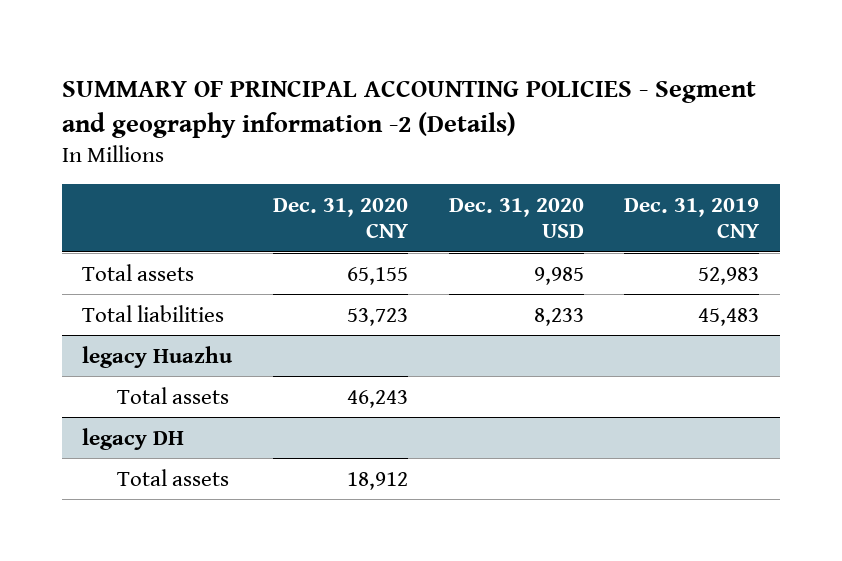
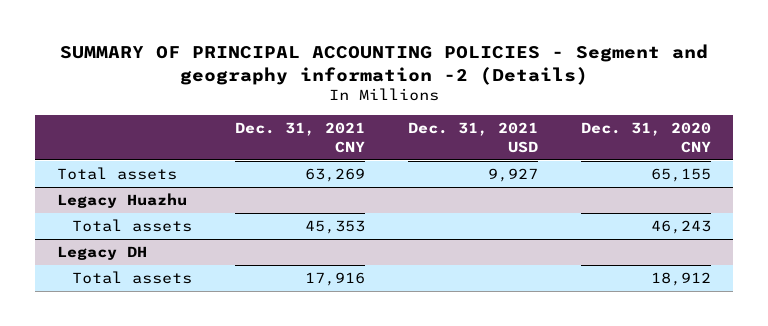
- | Dec. 31, 2020 CNY | Dec. 31, 2020 USD | Dec. 31, 2019 CNY
+ | Dec. 31, 2021 CNY | Dec. 31, 2021 USD | Dec. 31, 2020 CNY
- Total liabilities | 53,723 | 8,233 | 45,483
- legacy Huazhu
+ Legacy Huazhu
- legacy DH
+ Legacy DH

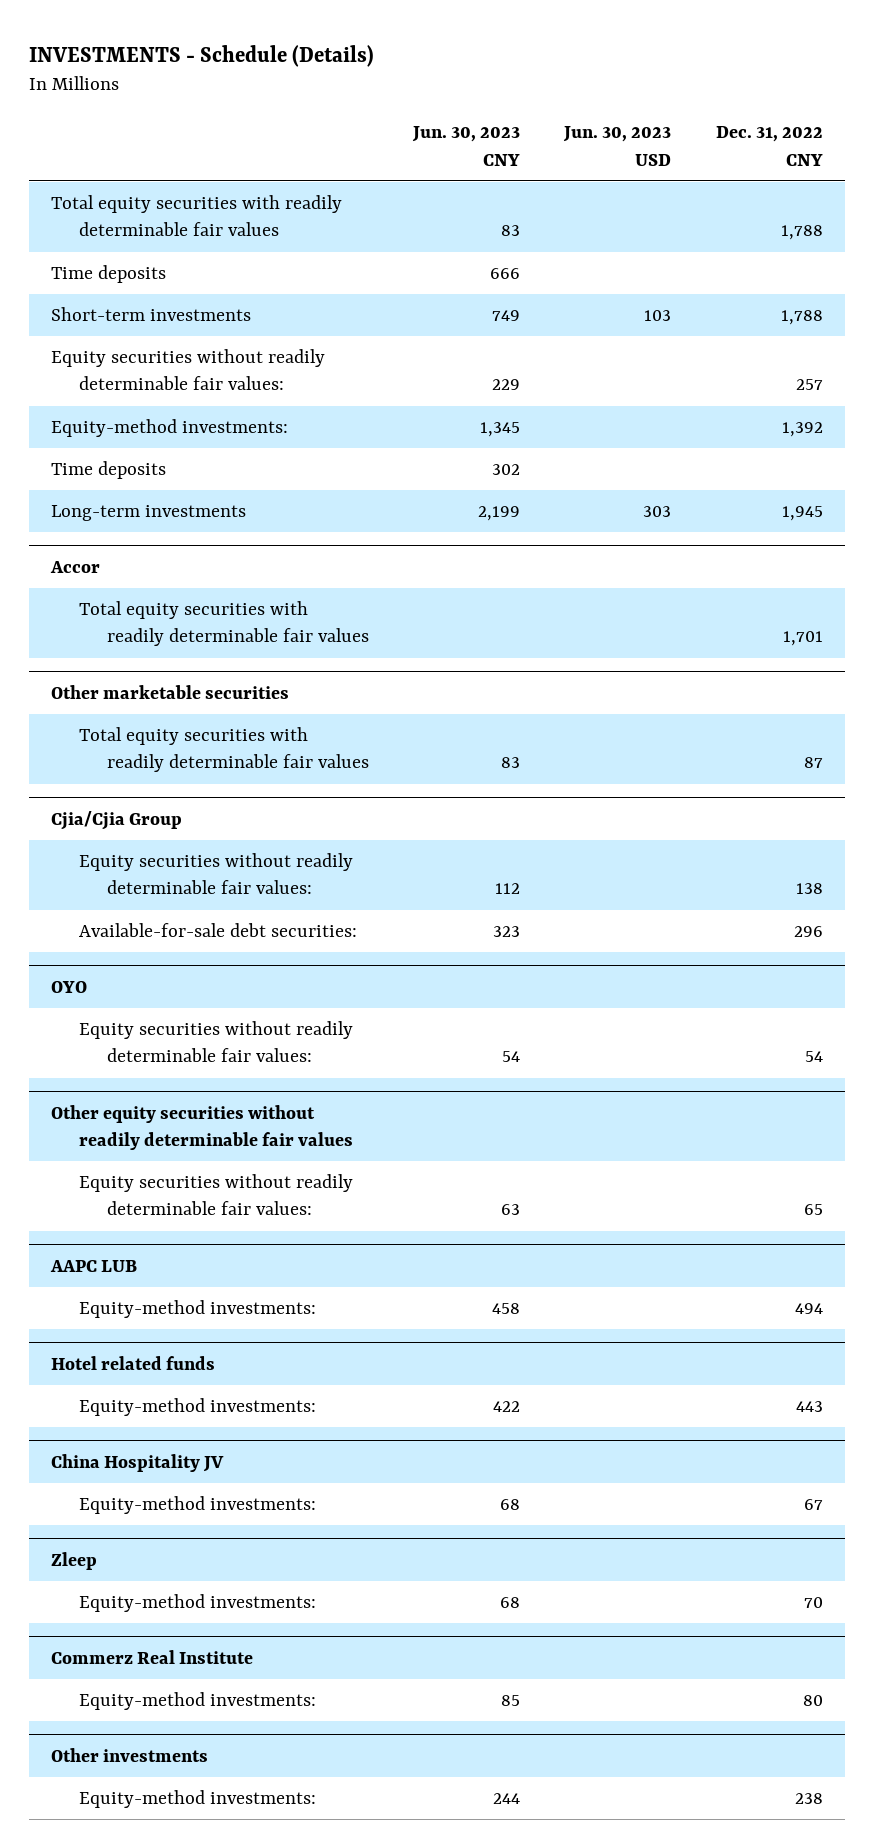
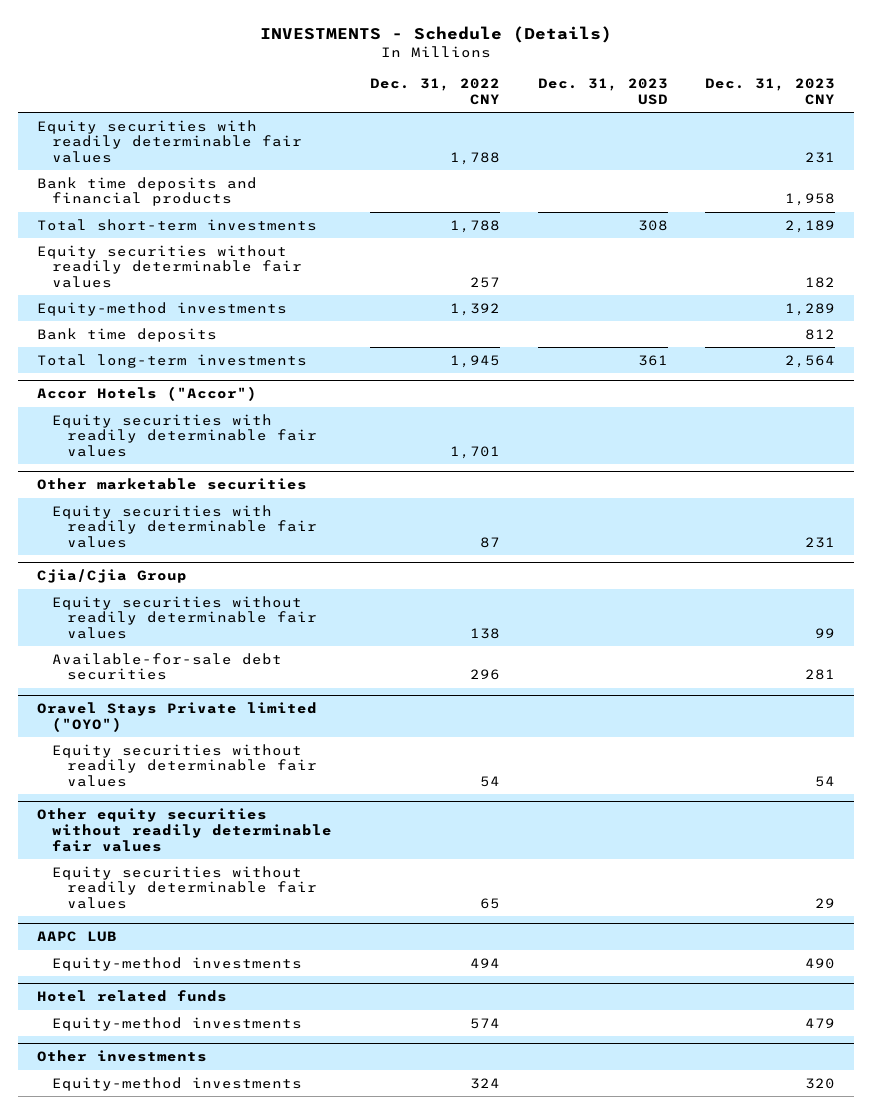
- | Jun. 30, 2023 CNY | Jun. 30, 2023 USD | Dec. 31, 2022 CNY
+ | Dec. 31, 2022 CNY | Dec. 31, 2023 USD | Dec. 31, 2023 CNY
- Total equity securities with readily determinable fair values | 83 | | 1,788
- Time deposits | 666 | |
- Short-term investments | 749 | 103 | 1,788
- Equity securities without readily determinable fair values: | 229 | | 257
- Equity-method investments: | 1,345 | | 1,392
- Time deposits | 302 | |
- Long-term investments | 2,199 | 303 | 1,945
- Accor
- Total equity securities with readily determinable fair values | | | 1,701
+ Equity securities with readily determinable fair values | 1,788 | | 231
+ Bank time deposits and financial products | | | 1,958
+ Total short-term investments | 1,788 | 308 | 2,189
+ Equity securities without readily determinable fair values | 257 | | 182
+ Equity-method investments | 1,392 | | 1,289
+ Bank time deposits | | | 812
+ Total long-term investments | 1,945 | 361 | 2,564
+ Accor Hotels ("Accor")
+ Equity securities with readily determinable fair values | 1,701 | |
@ Other marketable securities
- Total equity securities with readily determinable fair values | 83 | | 87
+ Equity securities with readily determinable fair values | 87 | | 231
@ Cjia/Cjia Group
- Equity securities without readily determinable fair values: | 112 | | 138
- Available-for-sale debt securities: | 323 | | 296
- OYO
- Equity securities without readily determinable fair values: | 54 | | 54
@ Cjia/Cjia Group
+ Equity securities without readily determinable fair values | 138 | | 99
+ Available-for-sale debt securities | 296 | | 281
+ Oravel Stays Private limited ("OYO")
+ Equity securities without readily determinable fair values | 54 | | 54
@ Other equity securities without readily determinable fair values
- Equity securities without readily determinable fair values: | 63 | | 65
+ Equity securities without readily determinable fair values | 65 | | 29
@ AAPC LUB
- Equity-method investments: | 458 | | 494
+ Equity-method investments | 494 | | 490
@ Hotel related funds
- Equity-method investments: | 422 | | 443
- China Hospitality JV
- Equity-method investments: | 68 | | 67
- Zleep
- Equity-method investments: | 68 | | 70
- Commerz Real Institute
- Equity-method investments: | 85 | | 80
@ Hotel related funds
+ Equity-method investments | 574 | | 479
@ Other investments
- Equity-method investments: | 244 | | 238
+ Equity-method investments | 324 | | 320

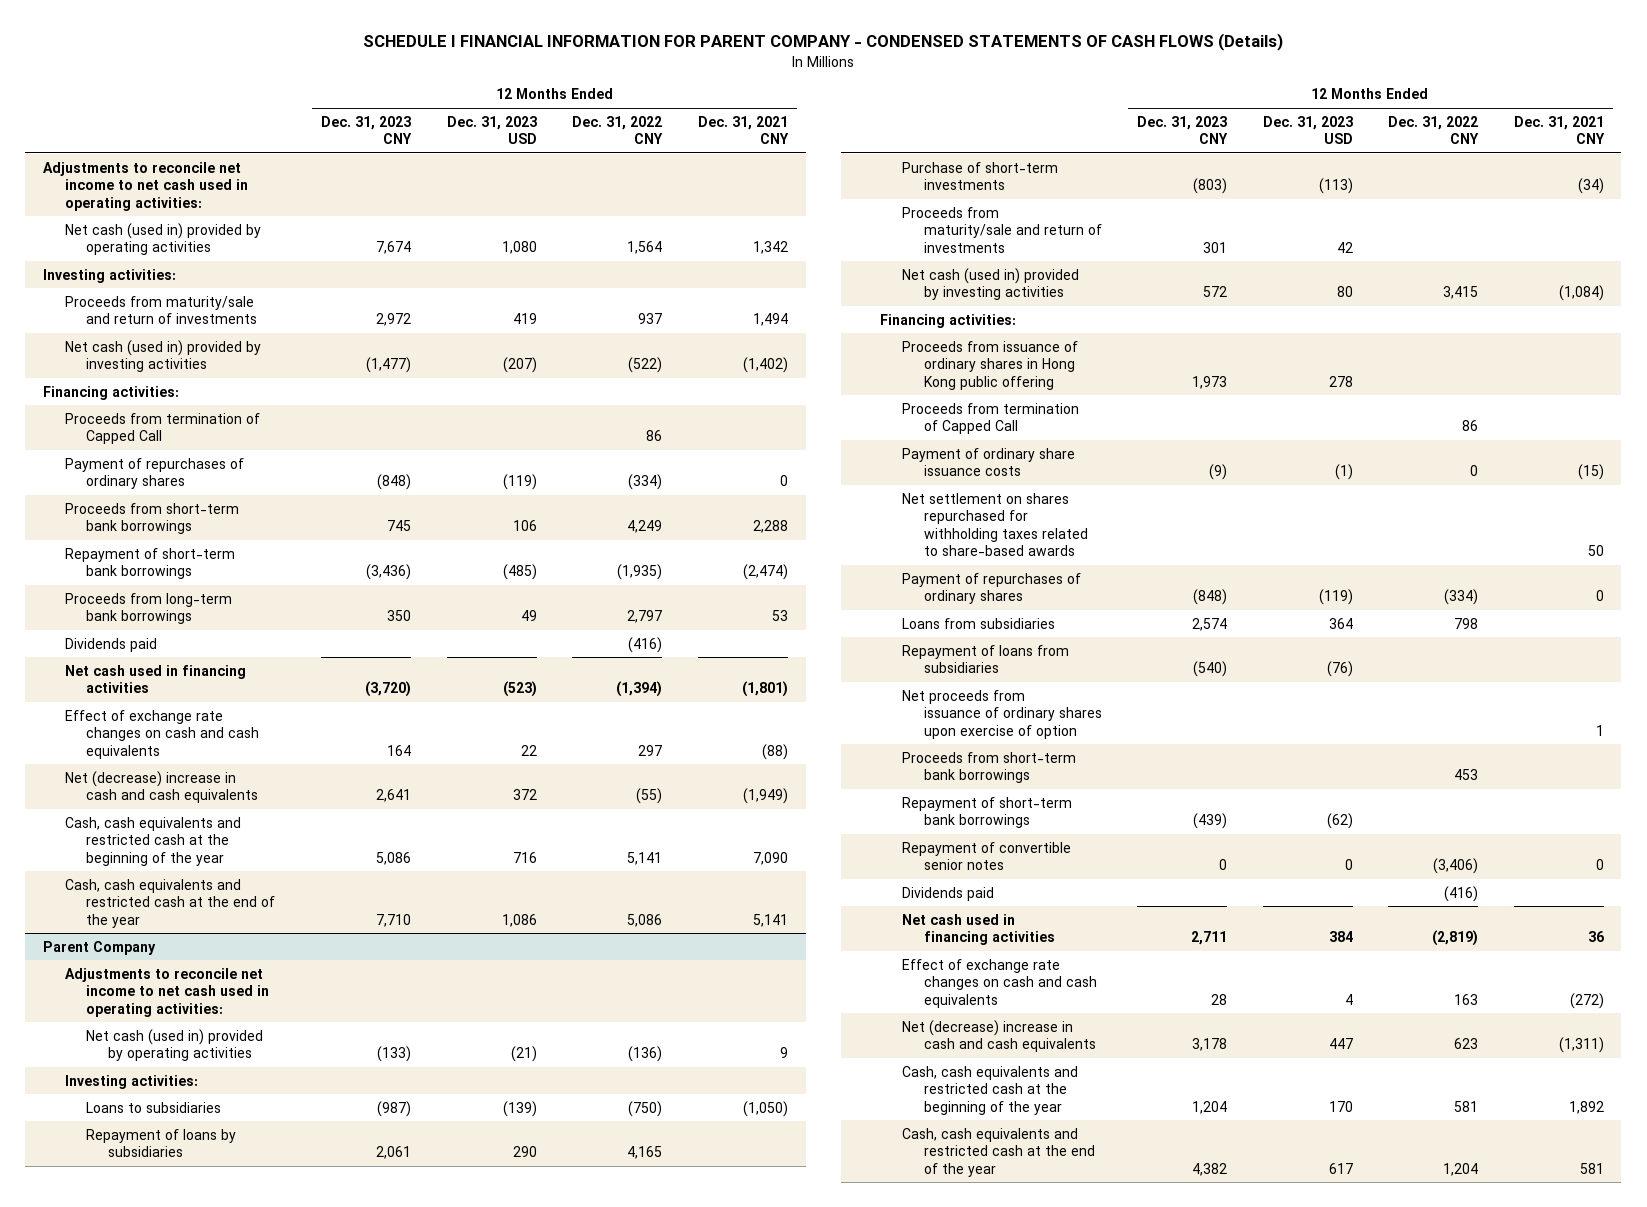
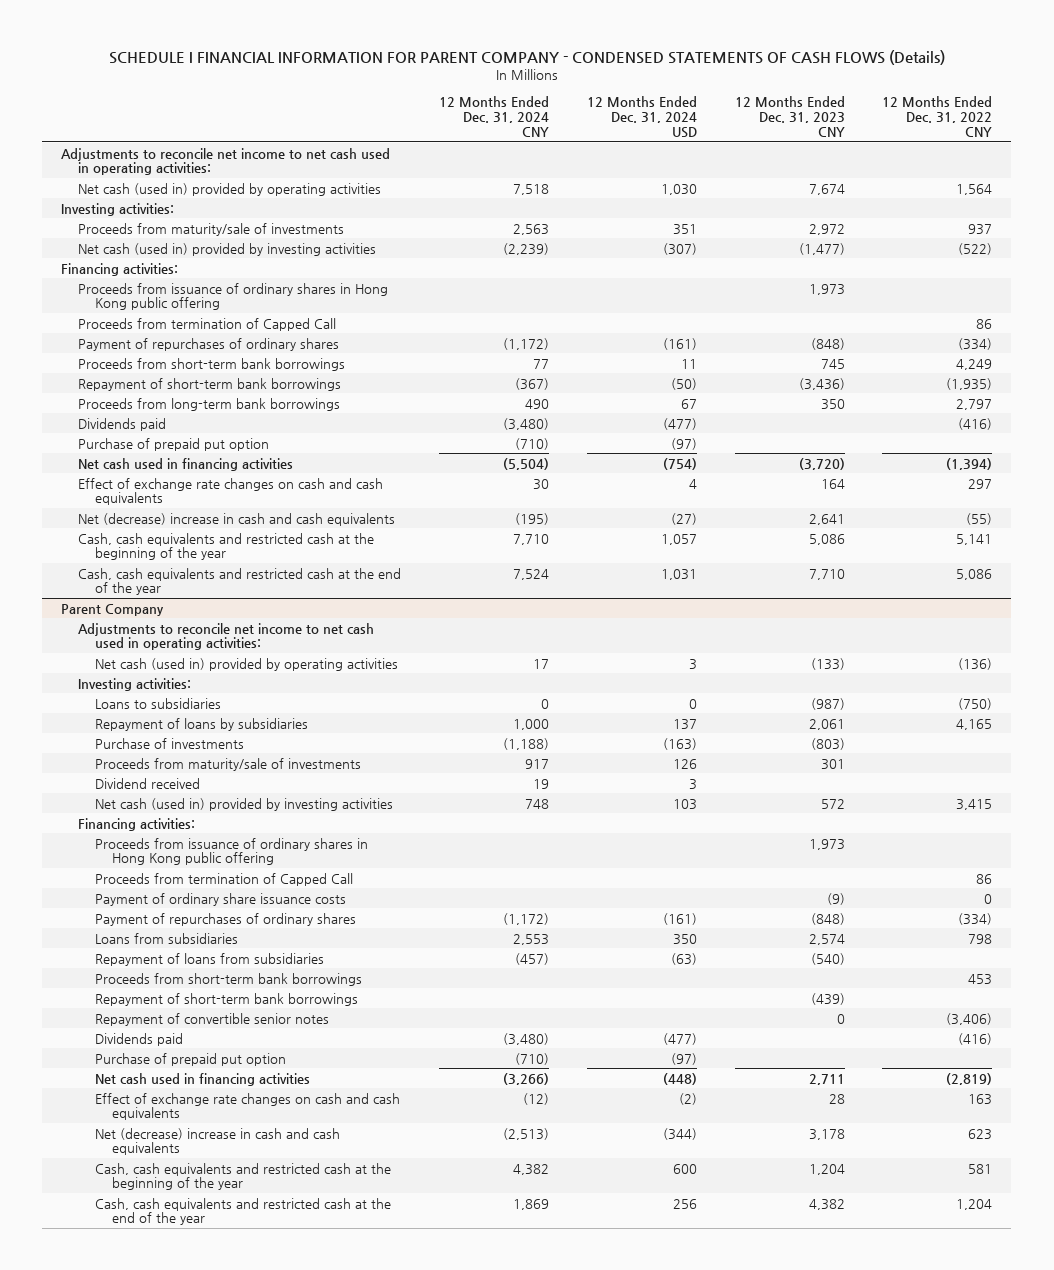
- | 12 Months Ended Dec. 31, 2023 CNY | 12 Months Ended Dec. 31, 2023 USD | 12 Months Ended Dec. 31, 2022 CNY | 12 Months Ended Dec. 31, 2021 CNY
+ | 12 Months Ended Dec. 31, 2024 CNY | 12 Months Ended Dec. 31, 2024 USD | 12 Months Ended Dec. 31, 2023 CNY | 12 Months Ended Dec. 31, 2022 CNY
- Proceeds from maturity/sale and return of investments | 2,972 | 419 | 937 | 1,494
+ Proceeds from maturity/sale of investments | 2,563 | 351 | 2,972 | 937
+ Proceeds from issuance of ordinary shares in Hong Kong public offering | | | 1,973 |
+ Purchase of prepaid put option | (710) | (97) | |
@ Parent Company
- Purchase of short-term investments | (803) | (113) | | (34)
- Proceeds from maturity/sale and return of investments | 301 | 42 | |
+ Purchase of investments | (1,188) | (163) | (803) |
+ Proceeds from maturity/sale of investments | 917 | 126 | 301 |
+ Dividend received | 19 | 3 | |
- Net settlement on shares repurchased for withholding taxes related to share-based awards | | | | 50
- Net proceeds from issuance of ordinary shares upon exercise of option | | | | 1
+ Purchase of prepaid put option | (710) | (97) | |

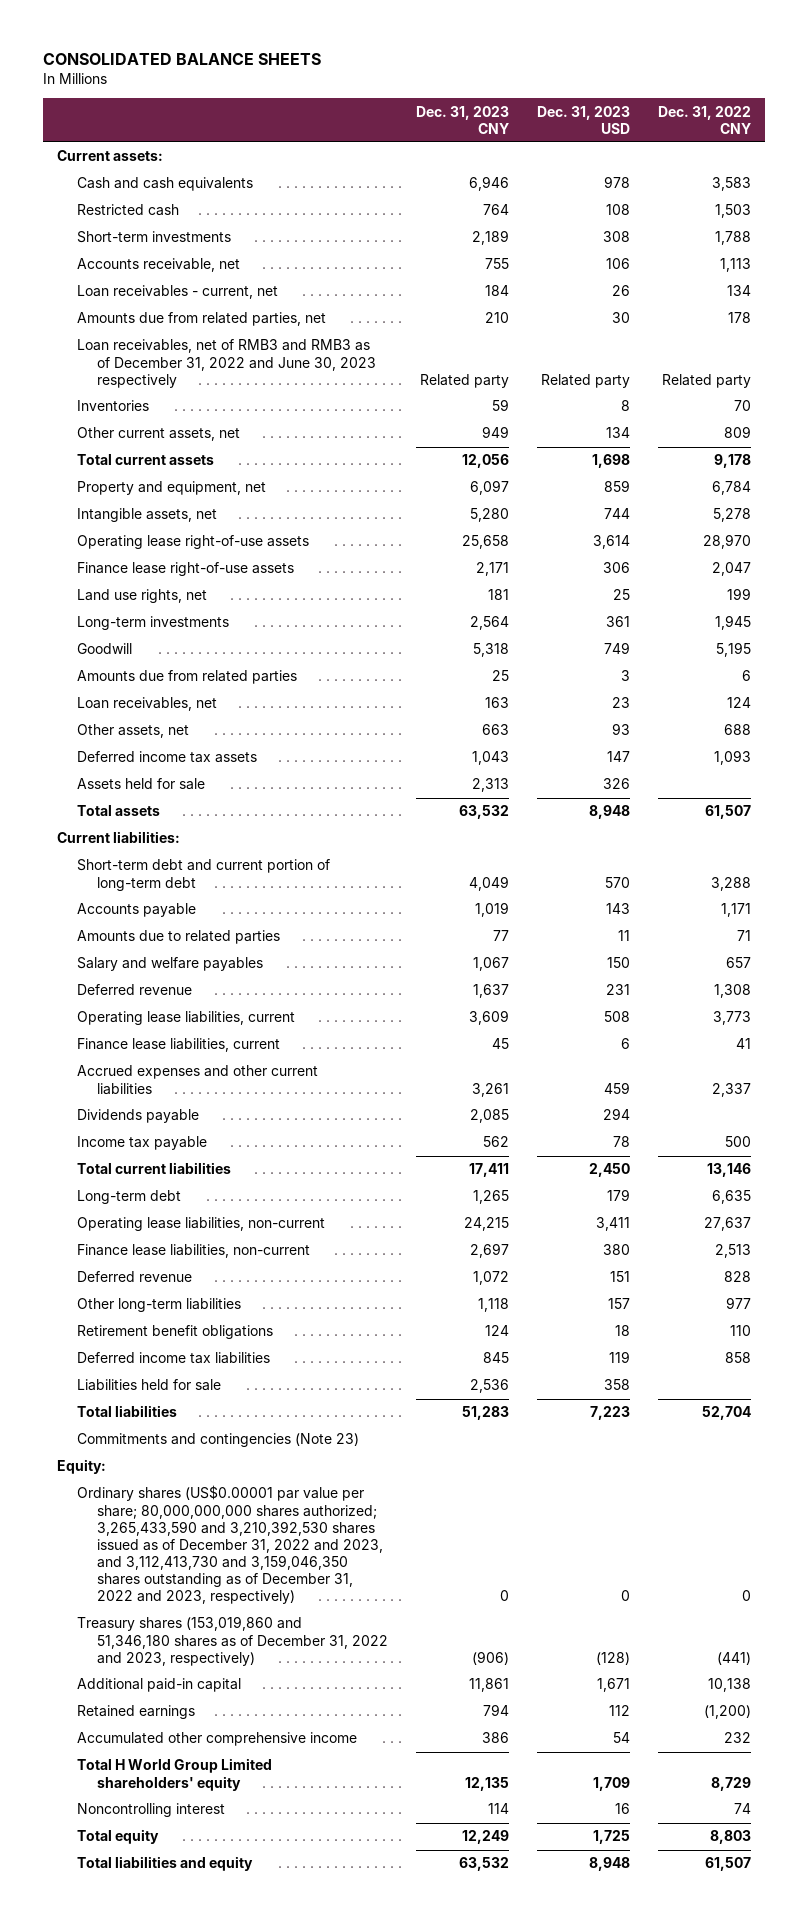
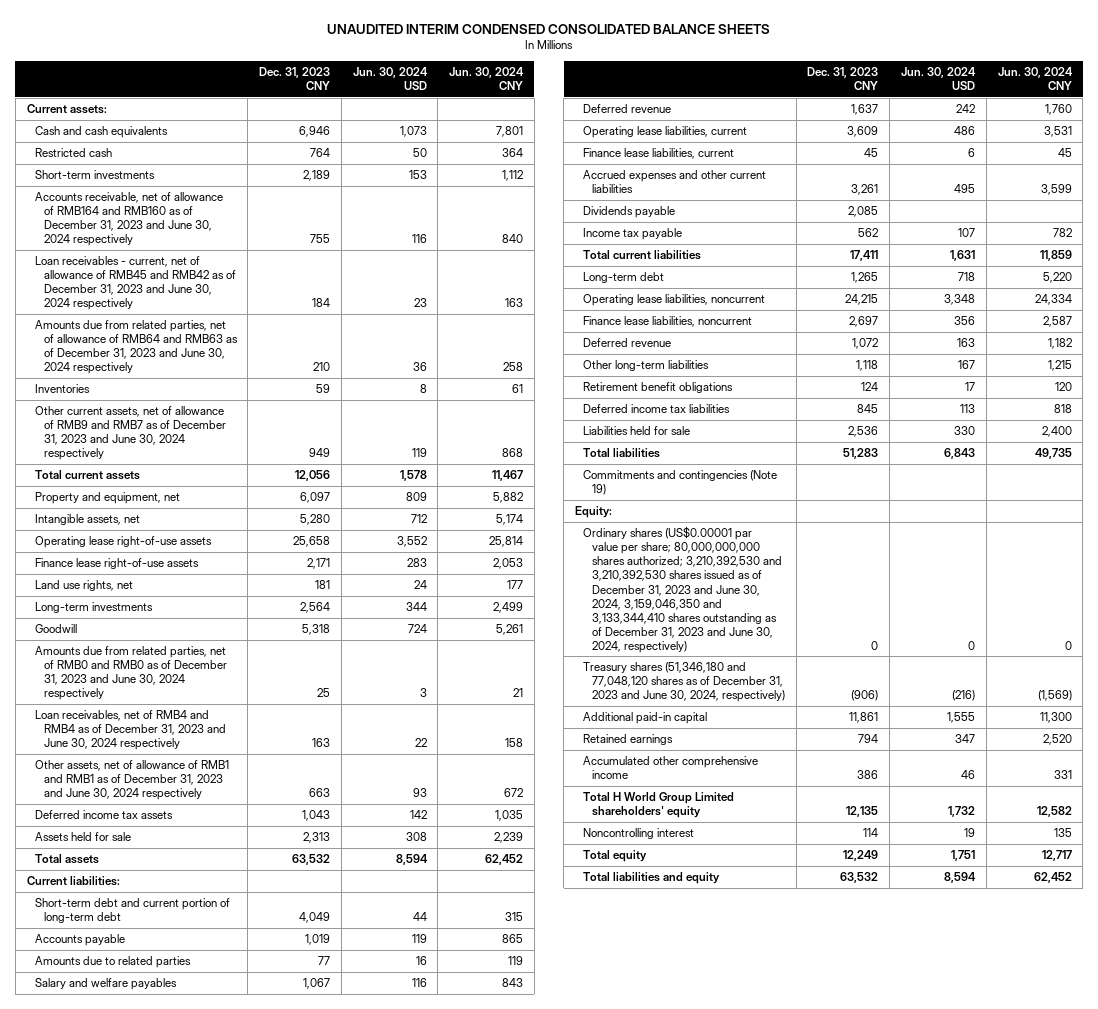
- CONSOLIDATED BALANCE SHEETS
+ UNAUDITED INTERIM CONDENSED CONSOLIDATED BALANCE SHEETS
- | Dec. 31, 2023 CNY | Dec. 31, 2023 USD | Dec. 31, 2022 CNY
+ | Dec. 31, 2023 CNY | Jun. 30, 2024 USD | Jun. 30, 2024 CNY
- Accounts receivable, net | 755 | 106 | 1,113
- Loan receivables - current, net | 184 | 26 | 134
- Amounts due from related parties, net | 210 | 30 | 178
- Loan receivables, net of RMB3 and RMB3 as of December 31, 2022 and June 30, 2023 respectively | Related party | Related party | Related party
+ Accounts receivable, net of allowance of RMB164 and RMB160 as of December 31, 2023 and June 30, 2024 respectively | 755 | 116 | 840
+ Loan receivables - current, net of allowance of RMB45 and RMB42 as of December 31, 2023 and June 30, 2024 respectively | 184 | 23 | 163
+ Amounts due from related parties, net of allowance of RMB64 and RMB63 as of December 31, 2023 and June 30, 2024 respectively | 210 | 36 | 258
- Other current assets, net | 949 | 134 | 809
+ Other current assets, net of allowance of RMB9 and RMB7 as of December 31, 2023 and June 30, 2024 respectively | 949 | 119 | 868
- Amounts due from related parties | 25 | 3 | 6
- Loan receivables, net | 163 | 23 | 124
- Other assets, net | 663 | 93 | 688
+ Amounts due from related parties, net of RMB0 and RMB0 as of December 31, 2023 and June 30, 2024 respectively | 25 | 3 | 21
+ Loan receivables, net of RMB4 and RMB4 as of December 31, 2023 and June 30, 2024 respectively | 163 | 22 | 158
+ Other assets, net of allowance of RMB1 and RMB1 as of December 31, 2023 and June 30, 2024 respectively | 663 | 93 | 672
- Operating lease liabilities, non-current | 24,215 | 3,411 | 27,637
- Finance lease liabilities, non-current | 2,697 | 380 | 2,513
+ Operating lease liabilities, noncurrent | 24,215 | 3,348 | 24,334
+ Finance lease liabilities, noncurrent | 2,697 | 356 | 2,587
- Commitments and contingencies (Note 23)
+ Commitments and contingencies (Note 19)
- Ordinary shares (US$0.00001 par value per share; 80,000,000,000 shares authorized; 3,265,433,590 and 3,210,392,530 shares issued as of December 31, 2022 and 2023, and 3,112,413,730 and 3,159,046,350 shares outstanding as of December 31, 2022 and 2023, respectively) | 0 | 0 | 0
- Treasury shares (153,019,860 and 51,346,180 shares as of December 31, 2022 and 2023, respectively) | (906) | (128) | (441)
+ Ordinary shares (US$0.00001 par value per share; 80,000,000,000 shares authorized; 3,210,392,530 and 3,210,392,530 shares issued as of December 31, 2023 and June 30, 2024, 3,159,046,350 and 3,133,344,410 shares outstanding as of December 31, 2023 and June 30, 2024, respectively) | 0 | 0 | 0
+ Treasury shares (51,346,180 and 77,048,120 shares as of December 31, 2023 and June 30, 2024, respectively) | (906) | (216) | (1,569)

